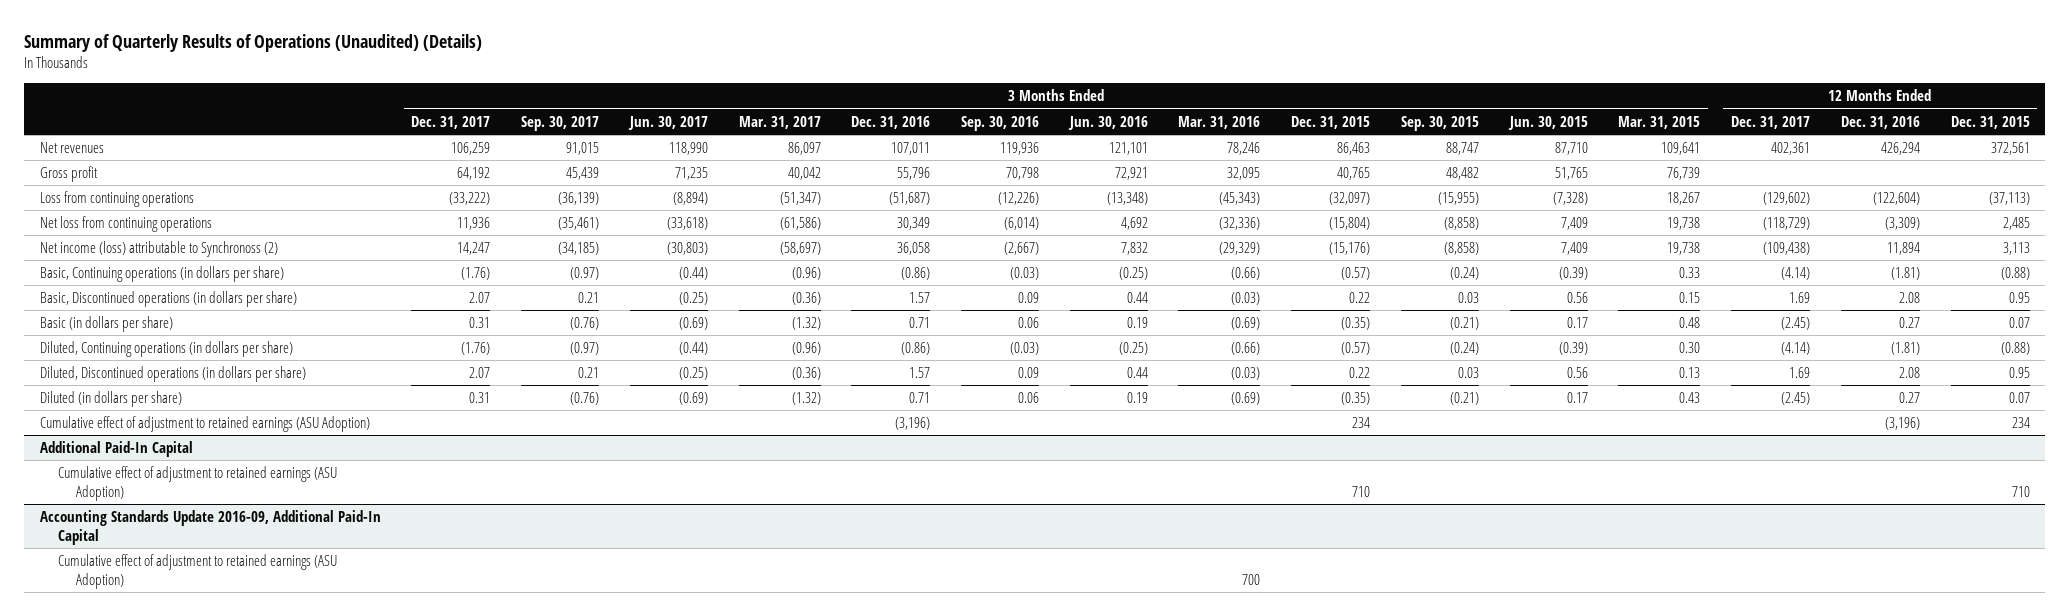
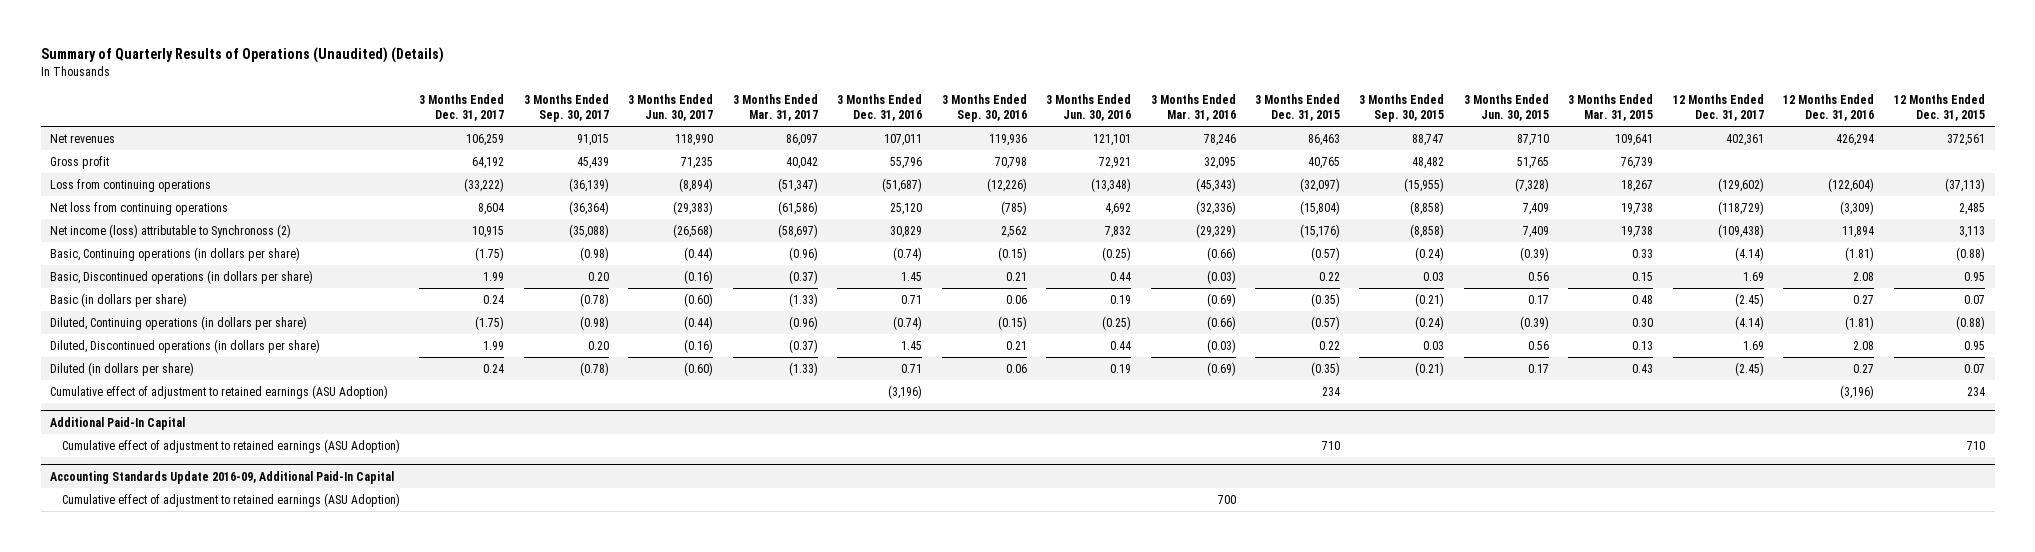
- Net loss from continuing operations | 11,936 | (35,461) | (33,618) | (61,586) | 30,349 | (6,014) | 4,692 | (32,336) | (15,804) | (8,858) | 7,409 | 19,738 | (118,729) | (3,309) | 2,485
- Net income (loss) attributable to Synchronoss (2) | 14,247 | (34,185) | (30,803) | (58,697) | 36,058 | (2,667) | 7,832 | (29,329) | (15,176) | (8,858) | 7,409 | 19,738 | (109,438) | 11,894 | 3,113
- Basic, Continuing operations (in dollars per share) | (1.76) | (0.97) | (0.44) | (0.96) | (0.86) | (0.03) | (0.25) | (0.66) | (0.57) | (0.24) | (0.39) | 0.33 | (4.14) | (1.81) | (0.88)
- Basic, Discontinued operations (in dollars per share) | 2.07 | 0.21 | (0.25) | (0.36) | 1.57 | 0.09 | 0.44 | (0.03) | 0.22 | 0.03 | 0.56 | 0.15 | 1.69 | 2.08 | 0.95
- Basic (in dollars per share) | 0.31 | (0.76) | (0.69) | (1.32) | 0.71 | 0.06 | 0.19 | (0.69) | (0.35) | (0.21) | 0.17 | 0.48 | (2.45) | 0.27 | 0.07
- Diluted, Continuing operations (in dollars per share) | (1.76) | (0.97) | (0.44) | (0.96) | (0.86) | (0.03) | (0.25) | (0.66) | (0.57) | (0.24) | (0.39) | 0.30 | (4.14) | (1.81) | (0.88)
- Diluted, Discontinued operations (in dollars per share) | 2.07 | 0.21 | (0.25) | (0.36) | 1.57 | 0.09 | 0.44 | (0.03) | 0.22 | 0.03 | 0.56 | 0.13 | 1.69 | 2.08 | 0.95
- Diluted (in dollars per share) | 0.31 | (0.76) | (0.69) | (1.32) | 0.71 | 0.06 | 0.19 | (0.69) | (0.35) | (0.21) | 0.17 | 0.43 | (2.45) | 0.27 | 0.07
+ Net loss from continuing operations | 8,604 | (36,364) | (29,383) | (61,586) | 25,120 | (785) | 4,692 | (32,336) | (15,804) | (8,858) | 7,409 | 19,738 | (118,729) | (3,309) | 2,485
+ Net income (loss) attributable to Synchronoss (2) | 10,915 | (35,088) | (26,568) | (58,697) | 30,829 | 2,562 | 7,832 | (29,329) | (15,176) | (8,858) | 7,409 | 19,738 | (109,438) | 11,894 | 3,113
+ Basic, Continuing operations (in dollars per share) | (1.75) | (0.98) | (0.44) | (0.96) | (0.74) | (0.15) | (0.25) | (0.66) | (0.57) | (0.24) | (0.39) | 0.33 | (4.14) | (1.81) | (0.88)
+ Basic, Discontinued operations (in dollars per share) | 1.99 | 0.20 | (0.16) | (0.37) | 1.45 | 0.21 | 0.44 | (0.03) | 0.22 | 0.03 | 0.56 | 0.15 | 1.69 | 2.08 | 0.95
+ Basic (in dollars per share) | 0.24 | (0.78) | (0.60) | (1.33) | 0.71 | 0.06 | 0.19 | (0.69) | (0.35) | (0.21) | 0.17 | 0.48 | (2.45) | 0.27 | 0.07
+ Diluted, Continuing operations (in dollars per share) | (1.75) | (0.98) | (0.44) | (0.96) | (0.74) | (0.15) | (0.25) | (0.66) | (0.57) | (0.24) | (0.39) | 0.30 | (4.14) | (1.81) | (0.88)
+ Diluted, Discontinued operations (in dollars per share) | 1.99 | 0.20 | (0.16) | (0.37) | 1.45 | 0.21 | 0.44 | (0.03) | 0.22 | 0.03 | 0.56 | 0.13 | 1.69 | 2.08 | 0.95
+ Diluted (in dollars per share) | 0.24 | (0.78) | (0.60) | (1.33) | 0.71 | 0.06 | 0.19 | (0.69) | (0.35) | (0.21) | 0.17 | 0.43 | (2.45) | 0.27 | 0.07

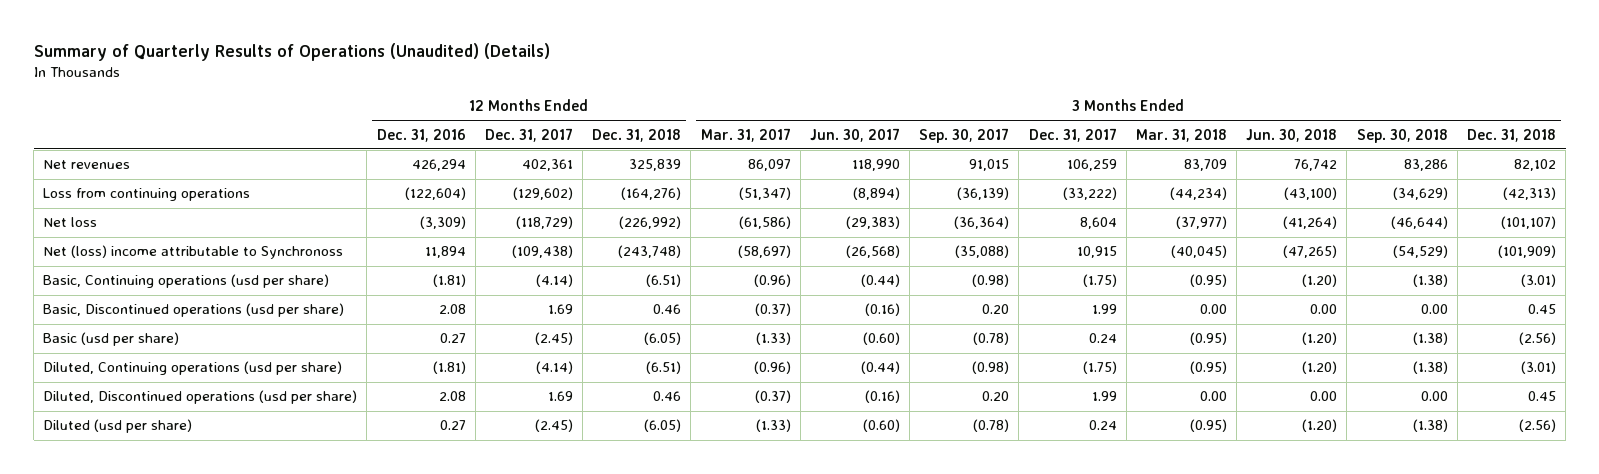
- | 3 Months Ended Dec. 31, 2017 | 3 Months Ended Sep. 30, 2017 | 3 Months Ended Jun. 30, 2017 | 3 Months Ended Mar. 31, 2017 | 3 Months Ended Dec. 31, 2016 | 3 Months Ended Sep. 30, 2016 | 3 Months Ended Jun. 30, 2016 | 3 Months Ended Mar. 31, 2016 | 3 Months Ended Dec. 31, 2015 | 3 Months Ended Sep. 30, 2015 | 3 Months Ended Jun. 30, 2015 | 3 Months Ended Mar. 31, 2015 | 12 Months Ended Dec. 31, 2017 | 12 Months Ended Dec. 31, 2016 | 12 Months Ended Dec. 31, 2015
+ | 12 Months Ended Dec. 31, 2016 | 12 Months Ended Dec. 31, 2017 | 12 Months Ended Dec. 31, 2018 | 3 Months Ended Mar. 31, 2017 | 3 Months Ended Jun. 30, 2017 | 3 Months Ended Sep. 30, 2017 | 3 Months Ended Dec. 31, 2017 | 3 Months Ended Mar. 31, 2018 | 3 Months Ended Jun. 30, 2018 | 3 Months Ended Sep. 30, 2018 | 3 Months Ended Dec. 31, 2018
- Gross profit | 64,192 | 45,439 | 71,235 | 40,042 | 55,796 | 70,798 | 72,921 | 32,095 | 40,765 | 48,482 | 51,765 | 76,739 | | |
- Net loss from continuing operations | 8,604 | (36,364) | (29,383) | (61,586) | 25,120 | (785) | 4,692 | (32,336) | (15,804) | (8,858) | 7,409 | 19,738 | (118,729) | (3,309) | 2,485
- Net income (loss) attributable to Synchronoss (2) | 10,915 | (35,088) | (26,568) | (58,697) | 30,829 | 2,562 | 7,832 | (29,329) | (15,176) | (8,858) | 7,409 | 19,738 | (109,438) | 11,894 | 3,113
- Basic, Continuing operations (in dollars per share) | (1.75) | (0.98) | (0.44) | (0.96) | (0.74) | (0.15) | (0.25) | (0.66) | (0.57) | (0.24) | (0.39) | 0.33 | (4.14) | (1.81) | (0.88)
- Basic, Discontinued operations (in dollars per share) | 1.99 | 0.20 | (0.16) | (0.37) | 1.45 | 0.21 | 0.44 | (0.03) | 0.22 | 0.03 | 0.56 | 0.15 | 1.69 | 2.08 | 0.95
- Basic (in dollars per share) | 0.24 | (0.78) | (0.60) | (1.33) | 0.71 | 0.06 | 0.19 | (0.69) | (0.35) | (0.21) | 0.17 | 0.48 | (2.45) | 0.27 | 0.07
- Diluted, Continuing operations (in dollars per share) | (1.75) | (0.98) | (0.44) | (0.96) | (0.74) | (0.15) | (0.25) | (0.66) | (0.57) | (0.24) | (0.39) | 0.30 | (4.14) | (1.81) | (0.88)
- Diluted, Discontinued operations (in dollars per share) | 1.99 | 0.20 | (0.16) | (0.37) | 1.45 | 0.21 | 0.44 | (0.03) | 0.22 | 0.03 | 0.56 | 0.13 | 1.69 | 2.08 | 0.95
- Diluted (in dollars per share) | 0.24 | (0.78) | (0.60) | (1.33) | 0.71 | 0.06 | 0.19 | (0.69) | (0.35) | (0.21) | 0.17 | 0.43 | (2.45) | 0.27 | 0.07
- Cumulative effect of adjustment to retained earnings (ASU Adoption) | | | | | (3,196) | | | | 234 | | | | | (3,196) | 234
- Additional Paid-In Capital
- Cumulative effect of adjustment to retained earnings (ASU Adoption) | | | | | | | | | 710 | | | | | | 710
- Accounting Standards Update 2016-09, Additional Paid-In Capital
- Cumulative effect of adjustment to retained earnings (ASU Adoption) | | | | | | | | 700 | | | | | | |
+ Net loss | (3,309) | (118,729) | (226,992) | (61,586) | (29,383) | (36,364) | 8,604 | (37,977) | (41,264) | (46,644) | (101,107)
+ Net (loss) income attributable to Synchronoss | 11,894 | (109,438) | (243,748) | (58,697) | (26,568) | (35,088) | 10,915 | (40,045) | (47,265) | (54,529) | (101,909)
+ Basic, Continuing operations (usd per share) | (1.81) | (4.14) | (6.51) | (0.96) | (0.44) | (0.98) | (1.75) | (0.95) | (1.20) | (1.38) | (3.01)
+ Basic, Discontinued operations (usd per share) | 2.08 | 1.69 | 0.46 | (0.37) | (0.16) | 0.20 | 1.99 | 0.00 | 0.00 | 0.00 | 0.45
+ Basic (usd per share) | 0.27 | (2.45) | (6.05) | (1.33) | (0.60) | (0.78) | 0.24 | (0.95) | (1.20) | (1.38) | (2.56)
+ Diluted, Continuing operations (usd per share) | (1.81) | (4.14) | (6.51) | (0.96) | (0.44) | (0.98) | (1.75) | (0.95) | (1.20) | (1.38) | (3.01)
+ Diluted, Discontinued operations (usd per share) | 2.08 | 1.69 | 0.46 | (0.37) | (0.16) | 0.20 | 1.99 | 0.00 | 0.00 | 0.00 | 0.45
+ Diluted (usd per share) | 0.27 | (2.45) | (6.05) | (1.33) | (0.60) | (0.78) | 0.24 | (0.95) | (1.20) | (1.38) | (2.56)

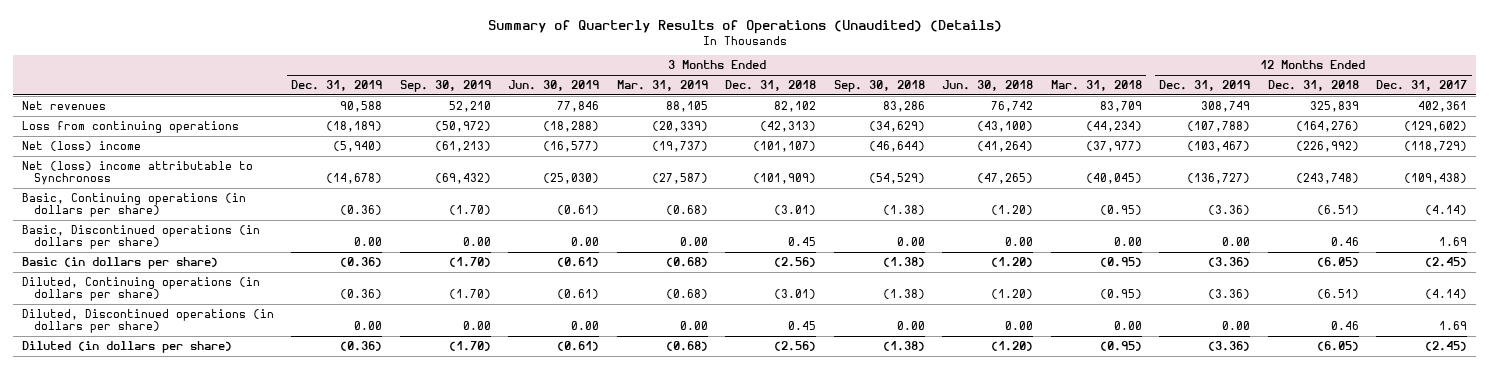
- | 12 Months Ended Dec. 31, 2016 | 12 Months Ended Dec. 31, 2017 | 12 Months Ended Dec. 31, 2018 | 3 Months Ended Mar. 31, 2017 | 3 Months Ended Jun. 30, 2017 | 3 Months Ended Sep. 30, 2017 | 3 Months Ended Dec. 31, 2017 | 3 Months Ended Mar. 31, 2018 | 3 Months Ended Jun. 30, 2018 | 3 Months Ended Sep. 30, 2018 | 3 Months Ended Dec. 31, 2018
+ | 3 Months Ended Dec. 31, 2019 | 3 Months Ended Sep. 30, 2019 | 3 Months Ended Jun. 30, 2019 | 3 Months Ended Mar. 31, 2019 | 3 Months Ended Dec. 31, 2018 | 3 Months Ended Sep. 30, 2018 | 3 Months Ended Jun. 30, 2018 | 3 Months Ended Mar. 31, 2018 | 12 Months Ended Dec. 31, 2019 | 12 Months Ended Dec. 31, 2018 | 12 Months Ended Dec. 31, 2017
- Net loss | (3,309) | (118,729) | (226,992) | (61,586) | (29,383) | (36,364) | 8,604 | (37,977) | (41,264) | (46,644) | (101,107)
+ Net (loss) income | (5,940) | (61,213) | (16,577) | (19,737) | (101,107) | (46,644) | (41,264) | (37,977) | (103,467) | (226,992) | (118,729)
- Basic, Continuing operations (usd per share) | (1.81) | (4.14) | (6.51) | (0.96) | (0.44) | (0.98) | (1.75) | (0.95) | (1.20) | (1.38) | (3.01)
- Basic, Discontinued operations (usd per share) | 2.08 | 1.69 | 0.46 | (0.37) | (0.16) | 0.20 | 1.99 | 0.00 | 0.00 | 0.00 | 0.45
- Basic (usd per share) | 0.27 | (2.45) | (6.05) | (1.33) | (0.60) | (0.78) | 0.24 | (0.95) | (1.20) | (1.38) | (2.56)
- Diluted, Continuing operations (usd per share) | (1.81) | (4.14) | (6.51) | (0.96) | (0.44) | (0.98) | (1.75) | (0.95) | (1.20) | (1.38) | (3.01)
- Diluted, Discontinued operations (usd per share) | 2.08 | 1.69 | 0.46 | (0.37) | (0.16) | 0.20 | 1.99 | 0.00 | 0.00 | 0.00 | 0.45
- Diluted (usd per share) | 0.27 | (2.45) | (6.05) | (1.33) | (0.60) | (0.78) | 0.24 | (0.95) | (1.20) | (1.38) | (2.56)
+ Basic, Continuing operations (in dollars per share) | (0.36) | (1.70) | (0.61) | (0.68) | (3.01) | (1.38) | (1.20) | (0.95) | (3.36) | (6.51) | (4.14)
+ Basic, Discontinued operations (in dollars per share) | 0.00 | 0.00 | 0.00 | 0.00 | 0.45 | 0.00 | 0.00 | 0.00 | 0.00 | 0.46 | 1.69
+ Basic (in dollars per share) | (0.36) | (1.70) | (0.61) | (0.68) | (2.56) | (1.38) | (1.20) | (0.95) | (3.36) | (6.05) | (2.45)
+ Diluted, Continuing operations (in dollars per share) | (0.36) | (1.70) | (0.61) | (0.68) | (3.01) | (1.38) | (1.20) | (0.95) | (3.36) | (6.51) | (4.14)
+ Diluted, Discontinued operations (in dollars per share) | 0.00 | 0.00 | 0.00 | 0.00 | 0.45 | 0.00 | 0.00 | 0.00 | 0.00 | 0.46 | 1.69
+ Diluted (in dollars per share) | (0.36) | (1.70) | (0.61) | (0.68) | (2.56) | (1.38) | (1.20) | (0.95) | (3.36) | (6.05) | (2.45)

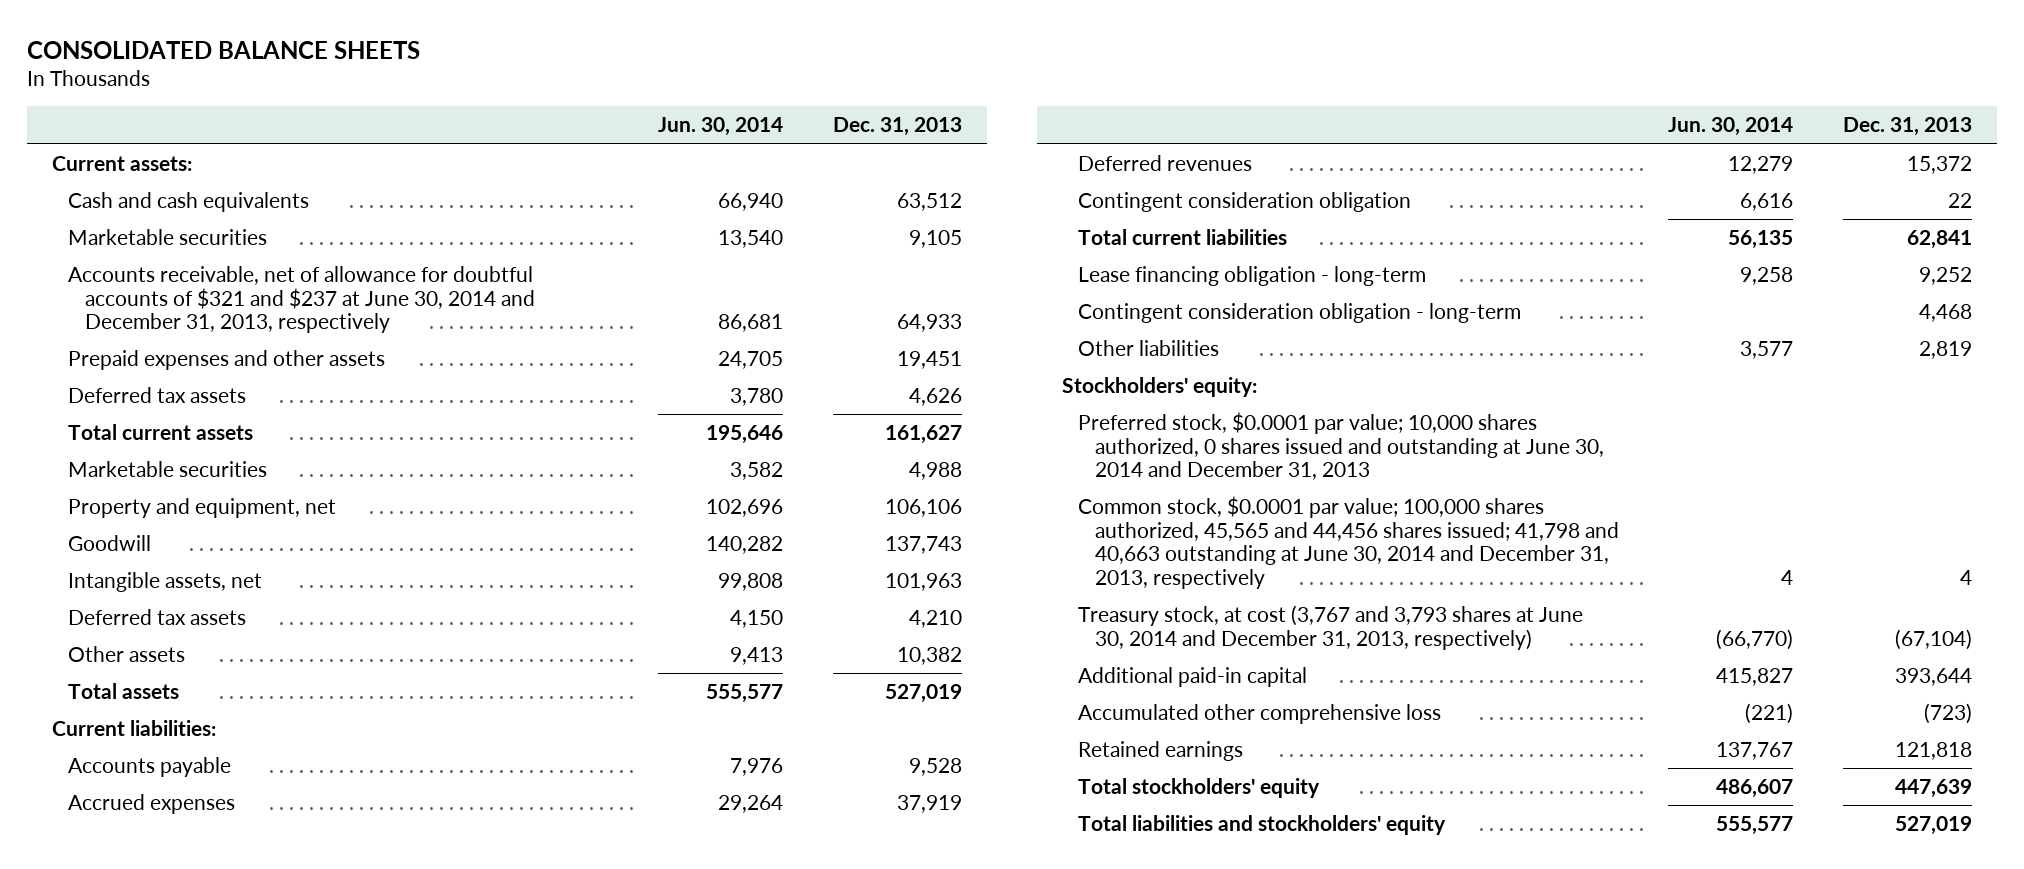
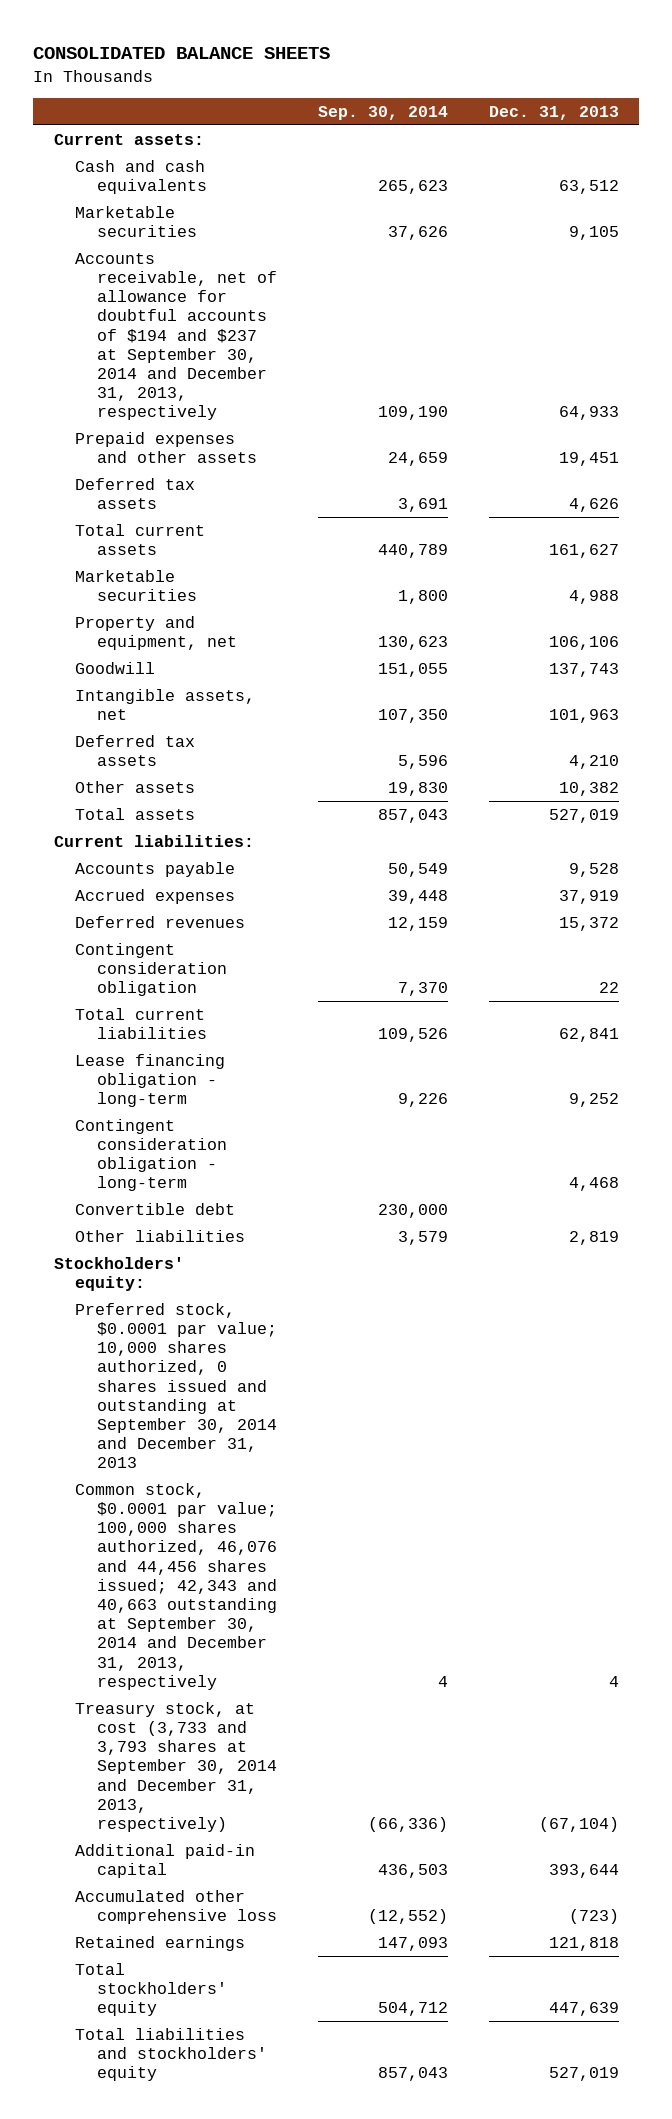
- | Jun. 30, 2014 | Dec. 31, 2013
+ | Sep. 30, 2014 | Dec. 31, 2013
- Accounts receivable, net of allowance for doubtful accounts of $321 and $237 at June 30, 2014 and December 31, 2013, respectively | 86,681 | 64,933
+ Accounts receivable, net of allowance for doubtful accounts of $194 and $237 at September 30, 2014 and December 31, 2013, respectively | 109,190 | 64,933
+ Convertible debt | 230,000 |
- Preferred stock, $0.0001 par value; 10,000 shares authorized, 0 shares issued and outstanding at June 30, 2014 and December 31, 2013
- Common stock, $0.0001 par value; 100,000 shares authorized, 45,565 and 44,456 shares issued; 41,798 and 40,663 outstanding at June 30, 2014 and December 31, 2013, respectively | 4 | 4
- Treasury stock, at cost (3,767 and 3,793 shares at June 30, 2014 and December 31, 2013, respectively) | (66,770) | (67,104)
+ Preferred stock, $0.0001 par value; 10,000 shares authorized, 0 shares issued and outstanding at September 30, 2014 and December 31, 2013
+ Common stock, $0.0001 par value; 100,000 shares authorized, 46,076 and 44,456 shares issued; 42,343 and 40,663 outstanding at September 30, 2014 and December 31, 2013, respectively | 4 | 4
+ Treasury stock, at cost (3,733 and 3,793 shares at September 30, 2014 and December 31, 2013, respectively) | (66,336) | (67,104)

